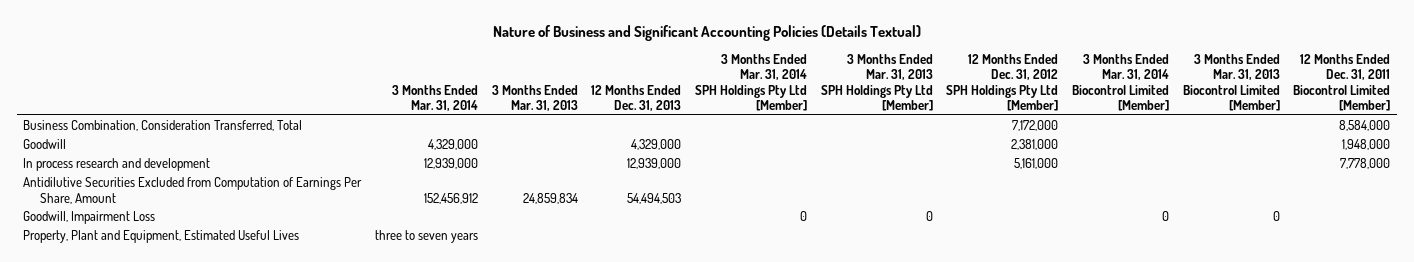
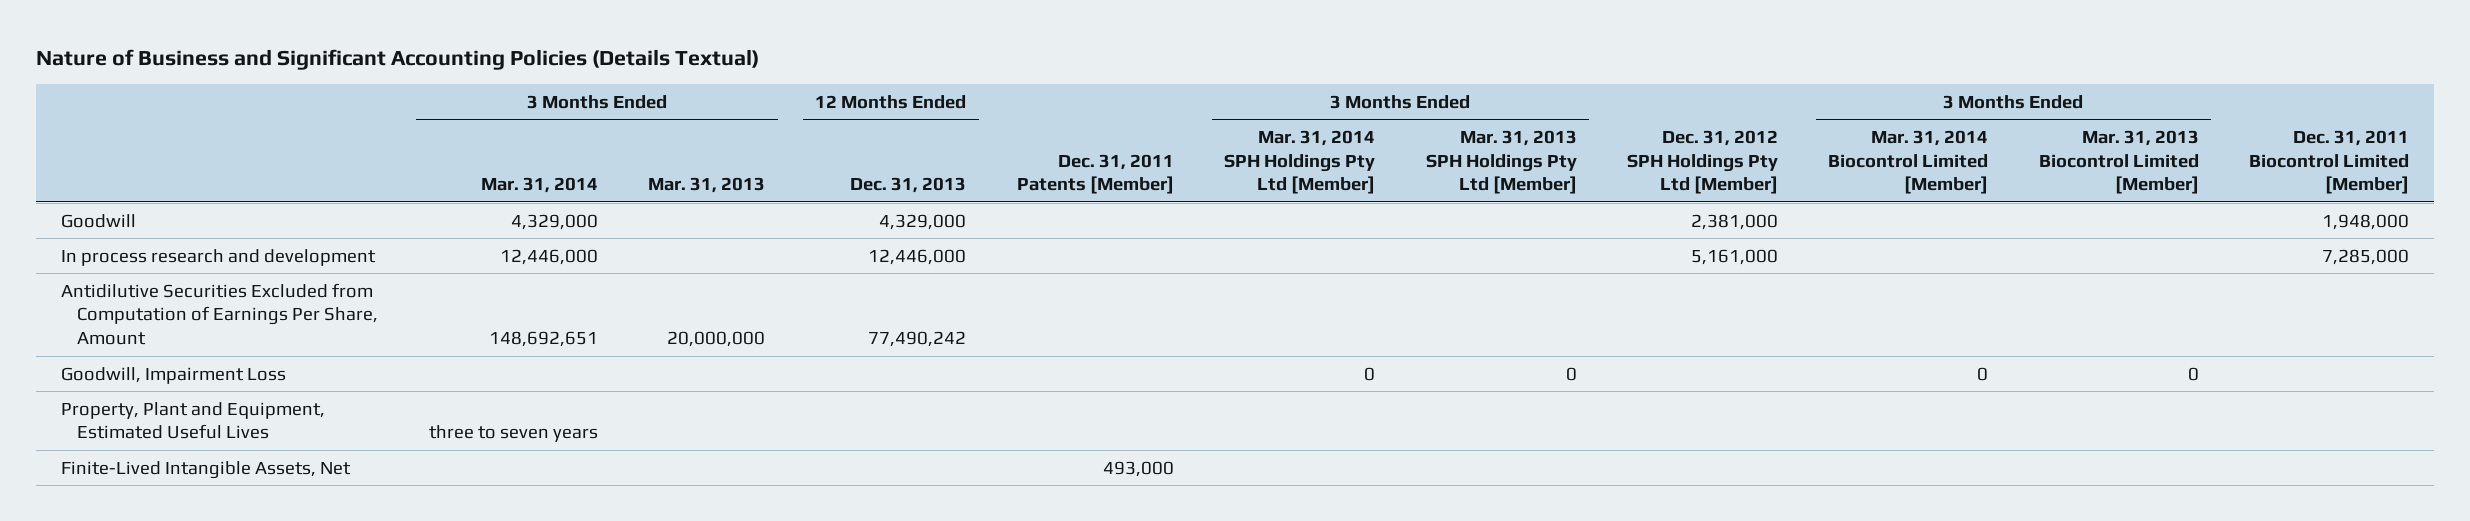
- | 3 Months Ended Mar. 31, 2014 | 3 Months Ended Mar. 31, 2013 | 12 Months Ended Dec. 31, 2013 | 3 Months Ended Mar. 31, 2014 SPH Holdings Pty Ltd [Member] | 3 Months Ended Mar. 31, 2013 SPH Holdings Pty Ltd [Member] | 12 Months Ended Dec. 31, 2012 SPH Holdings Pty Ltd [Member] | 3 Months Ended Mar. 31, 2014 Biocontrol Limited [Member] | 3 Months Ended Mar. 31, 2013 Biocontrol Limited [Member] | 12 Months Ended Dec. 31, 2011 Biocontrol Limited [Member]
+ | 3 Months Ended Mar. 31, 2014 | 3 Months Ended Mar. 31, 2013 | 12 Months Ended Dec. 31, 2013 | Dec. 31, 2011 Patents [Member] | 3 Months Ended Mar. 31, 2014 SPH Holdings Pty Ltd [Member] | 3 Months Ended Mar. 31, 2013 SPH Holdings Pty Ltd [Member] | Dec. 31, 2012 SPH Holdings Pty Ltd [Member] | 3 Months Ended Mar. 31, 2014 Biocontrol Limited [Member] | 3 Months Ended Mar. 31, 2013 Biocontrol Limited [Member] | Dec. 31, 2011 Biocontrol Limited [Member]
- Business Combination, Consideration Transferred, Total | | | | | | 7,172,000 | | | 8,584,000
- In process research and development | 12,939,000 | | 12,939,000 | | | 5,161,000 | | | 7,778,000
- Antidilutive Securities Excluded from Computation of Earnings Per Share, Amount | 152,456,912 | 24,859,834 | 54,494,503 | | | | | |
+ In process research and development | 12,446,000 | | 12,446,000 | | | | 5,161,000 | | | 7,285,000
+ Antidilutive Securities Excluded from Computation of Earnings Per Share, Amount | 148,692,651 | 20,000,000 | 77,490,242 | | | | | | |
+ Finite-Lived Intangible Assets, Net | | | | 493,000 | | | | | |

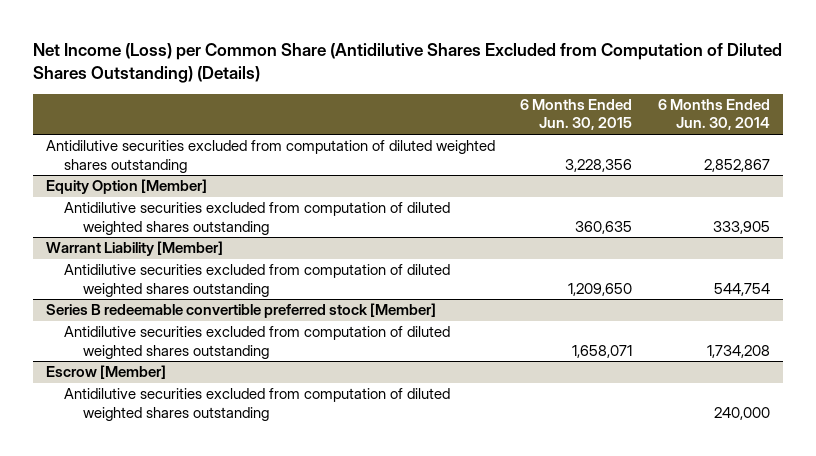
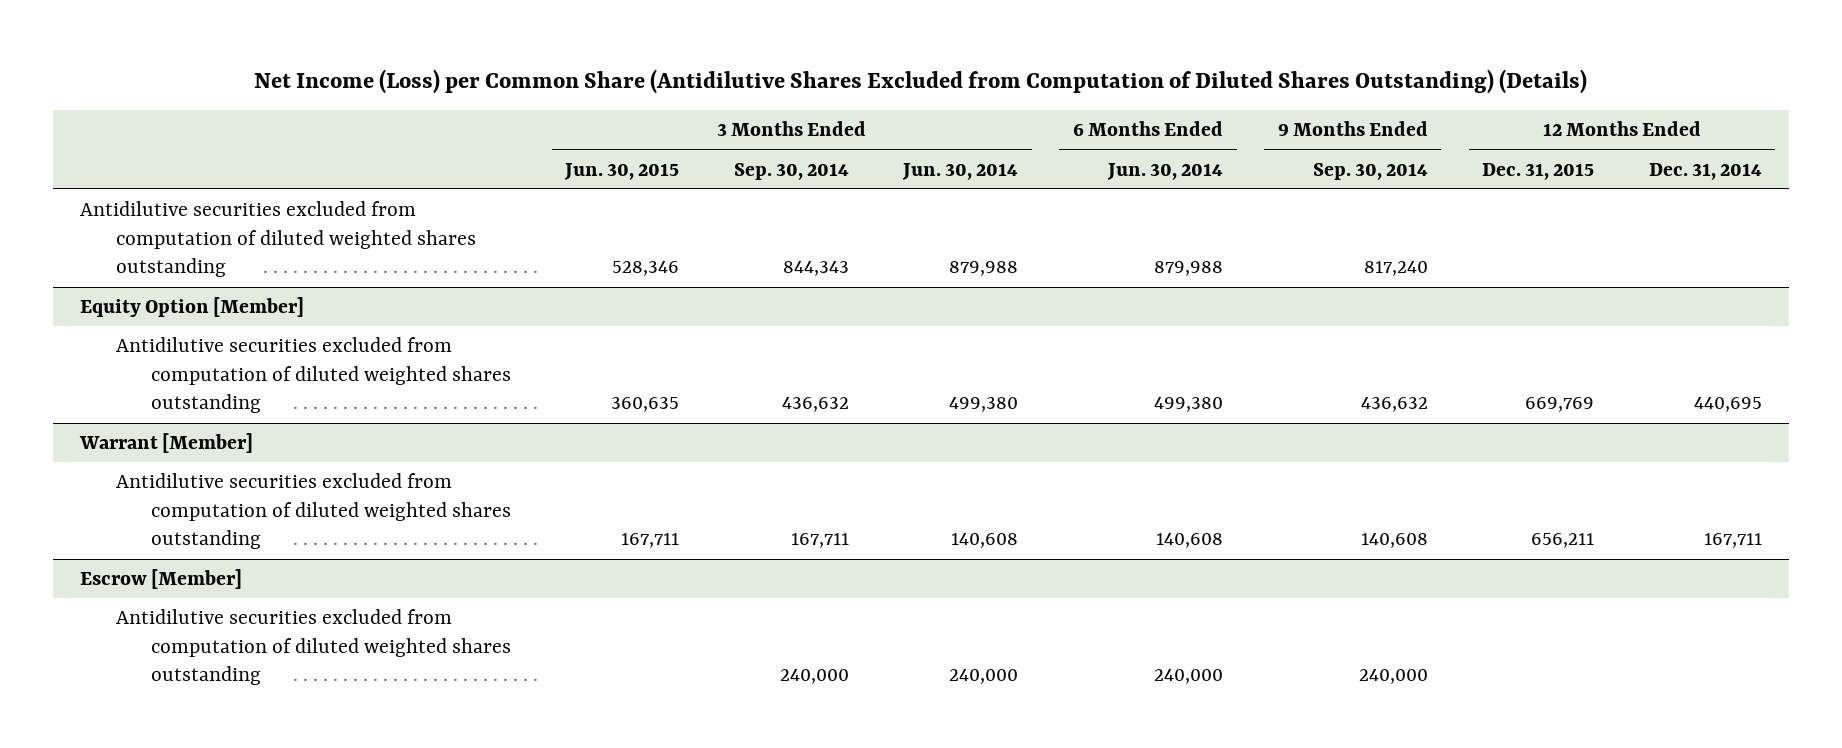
- | 6 Months Ended Jun. 30, 2015 | 6 Months Ended Jun. 30, 2014
+ | 3 Months Ended Jun. 30, 2015 | 3 Months Ended Sep. 30, 2014 | 3 Months Ended Jun. 30, 2014 | 6 Months Ended Jun. 30, 2014 | 9 Months Ended Sep. 30, 2014 | 12 Months Ended Dec. 31, 2015 | 12 Months Ended Dec. 31, 2014
- Antidilutive securities excluded from computation of diluted weighted shares outstanding | 3,228,356 | 2,852,867
+ Antidilutive securities excluded from computation of diluted weighted shares outstanding | 528,346 | 844,343 | 879,988 | 879,988 | 817,240 | |
@ Equity Option [Member]
- Antidilutive securities excluded from computation of diluted weighted shares outstanding | 360,635 | 333,905
- Warrant Liability [Member]
- Antidilutive securities excluded from computation of diluted weighted shares outstanding | 1,209,650 | 544,754
- Series B redeemable convertible preferred stock [Member]
- Antidilutive securities excluded from computation of diluted weighted shares outstanding | 1,658,071 | 1,734,208
@ Equity Option [Member]
+ Antidilutive securities excluded from computation of diluted weighted shares outstanding | 360,635 | 436,632 | 499,380 | 499,380 | 436,632 | 669,769 | 440,695
+ Warrant [Member]
+ Antidilutive securities excluded from computation of diluted weighted shares outstanding | 167,711 | 167,711 | 140,608 | 140,608 | 140,608 | 656,211 | 167,711

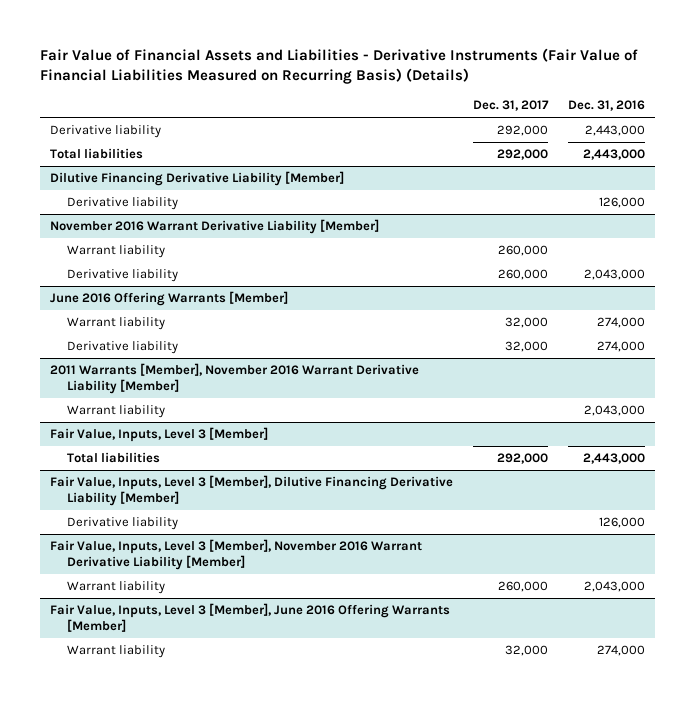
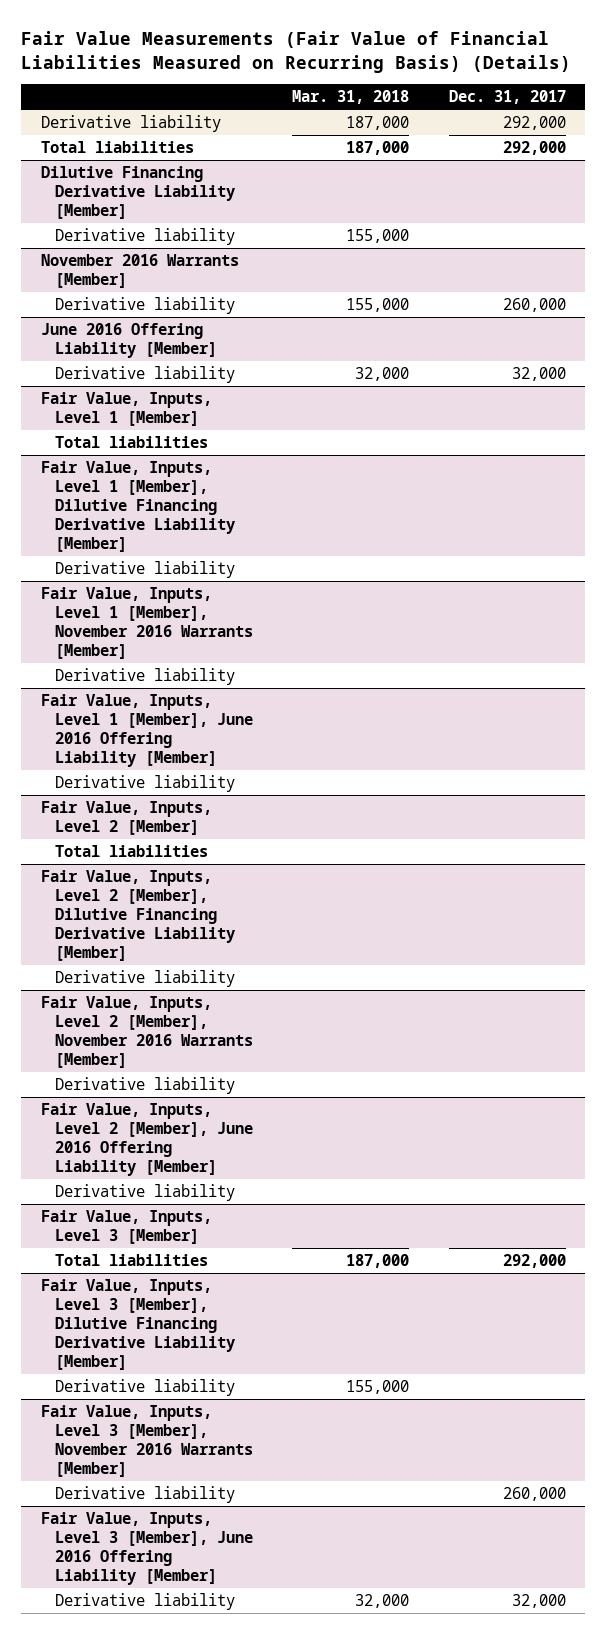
- Fair Value of Financial Assets and Liabilities - Derivative Instruments (Fair Value of Financial Liabilities Measured on Recurring Basis) (Details)
+ Fair Value Measurements (Fair Value of Financial Liabilities Measured on Recurring Basis) (Details)
- | Dec. 31, 2017 | Dec. 31, 2016
+ | Mar. 31, 2018 | Dec. 31, 2017
- November 2016 Warrant Derivative Liability [Member]
- Warrant liability | 260,000 |
+ November 2016 Warrants [Member]
- June 2016 Offering Warrants [Member]
- Warrant liability | 32,000 | 274,000
+ June 2016 Offering Liability [Member]
- 2011 Warrants [Member], November 2016 Warrant Derivative Liability [Member]
- Warrant liability | | 2,043,000
+ Fair Value, Inputs, Level 1 [Member]
+ Total liabilities
+ Fair Value, Inputs, Level 1 [Member], Dilutive Financing Derivative Liability [Member]
+ Derivative liability
+ Fair Value, Inputs, Level 1 [Member], November 2016 Warrants [Member]
+ Derivative liability
+ Fair Value, Inputs, Level 1 [Member], June 2016 Offering Liability [Member]
+ Derivative liability
+ Fair Value, Inputs, Level 2 [Member]
+ Total liabilities
+ Fair Value, Inputs, Level 2 [Member], Dilutive Financing Derivative Liability [Member]
+ Derivative liability
+ Fair Value, Inputs, Level 2 [Member], November 2016 Warrants [Member]
+ Derivative liability
+ Fair Value, Inputs, Level 2 [Member], June 2016 Offering Liability [Member]
+ Derivative liability
- Fair Value, Inputs, Level 3 [Member], November 2016 Warrant Derivative Liability [Member]
- Warrant liability | 260,000 | 2,043,000
- Fair Value, Inputs, Level 3 [Member], June 2016 Offering Warrants [Member]
- Warrant liability | 32,000 | 274,000
+ Fair Value, Inputs, Level 3 [Member], November 2016 Warrants [Member]
+ Derivative liability | | 260,000
+ Fair Value, Inputs, Level 3 [Member], June 2016 Offering Liability [Member]
+ Derivative liability | 32,000 | 32,000

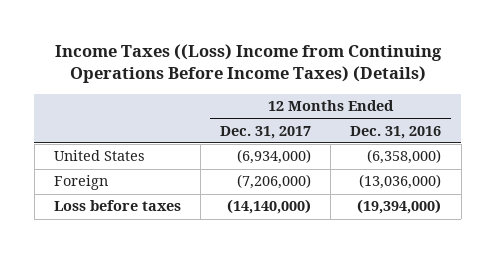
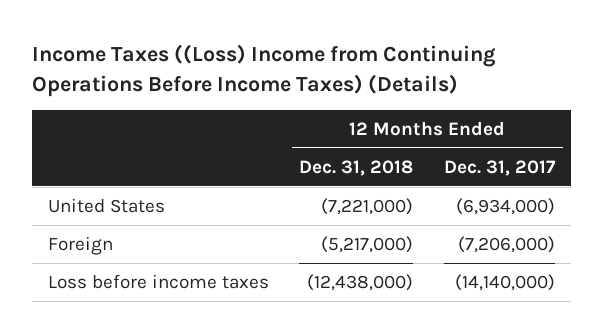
- | 12 Months Ended Dec. 31, 2017 | 12 Months Ended Dec. 31, 2016
+ | 12 Months Ended Dec. 31, 2018 | 12 Months Ended Dec. 31, 2017
- Loss before taxes | (14,140,000) | (19,394,000)
+ Loss before income taxes | (12,438,000) | (14,140,000)

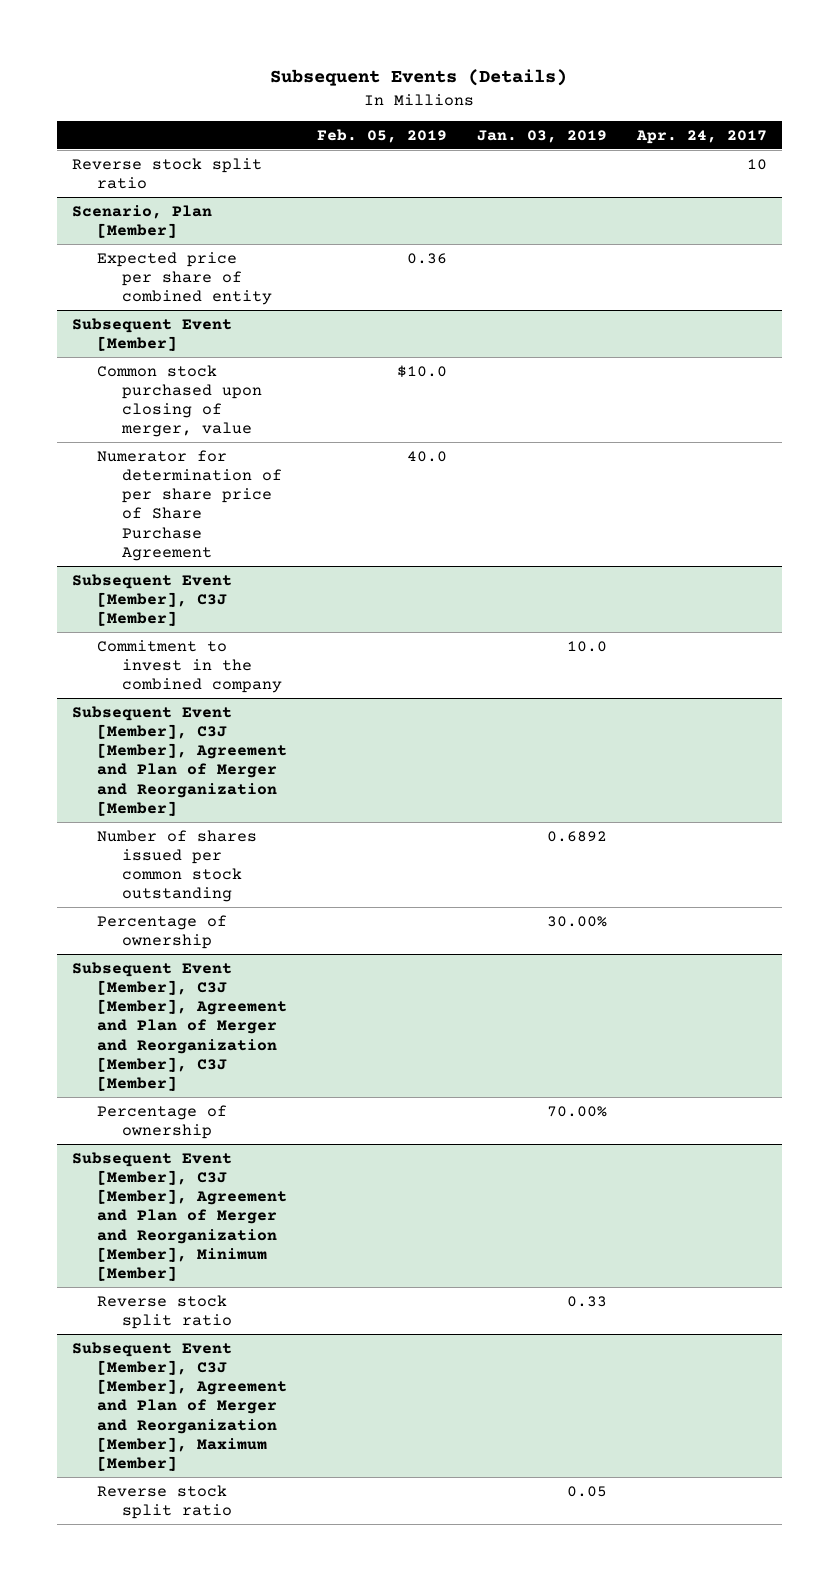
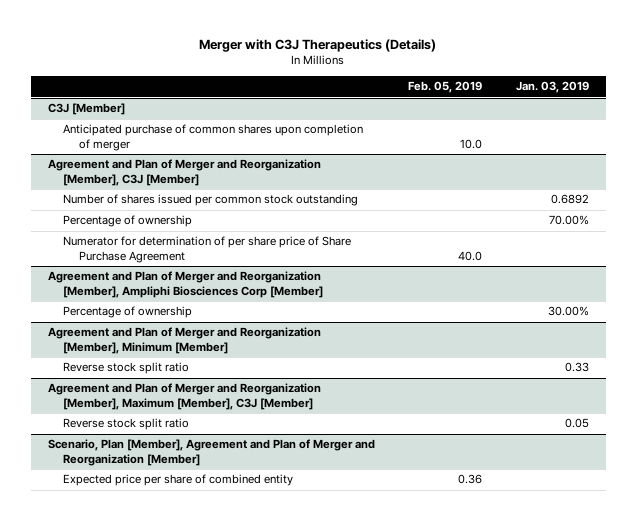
- Subsequent Events (Details)
+ Merger with C3J Therapeutics (Details)
- | Feb. 05, 2019 | Jan. 03, 2019 | Apr. 24, 2017
+ | Feb. 05, 2019 | Jan. 03, 2019
- Reverse stock split ratio | | | 10
- Scenario, Plan [Member]
- Expected price per share of combined entity | 0.36 | |
- Subsequent Event [Member]
- Common stock purchased upon closing of merger, value | $10.0 | |
- Numerator for determination of per share price of Share Purchase Agreement | 40.0 | |
- Subsequent Event [Member], C3J [Member]
- Commitment to invest in the combined company | | 10.0 |
- Subsequent Event [Member], C3J [Member], Agreement and Plan of Merger and Reorganization [Member]
+ C3J [Member]
+ Anticipated purchase of common shares upon completion of merger | 10.0 |
+ Agreement and Plan of Merger and Reorganization [Member], C3J [Member]
- Percentage of ownership | | 30.00% |
- Subsequent Event [Member], C3J [Member], Agreement and Plan of Merger and Reorganization [Member], C3J [Member]
- Subsequent Event [Member], C3J [Member], Agreement and Plan of Merger and Reorganization [Member], Minimum [Member]
+ Numerator for determination of per share price of Share Purchase Agreement | 40.0 |
+ Agreement and Plan of Merger and Reorganization [Member], Ampliphi Biosciences Corp [Member]
+ Percentage of ownership | | 30.00%
+ Agreement and Plan of Merger and Reorganization [Member], Minimum [Member]
- Subsequent Event [Member], C3J [Member], Agreement and Plan of Merger and Reorganization [Member], Maximum [Member]
+ Agreement and Plan of Merger and Reorganization [Member], Maximum [Member], C3J [Member]
+ Scenario, Plan [Member], Agreement and Plan of Merger and Reorganization [Member]
+ Expected price per share of combined entity | 0.36 |

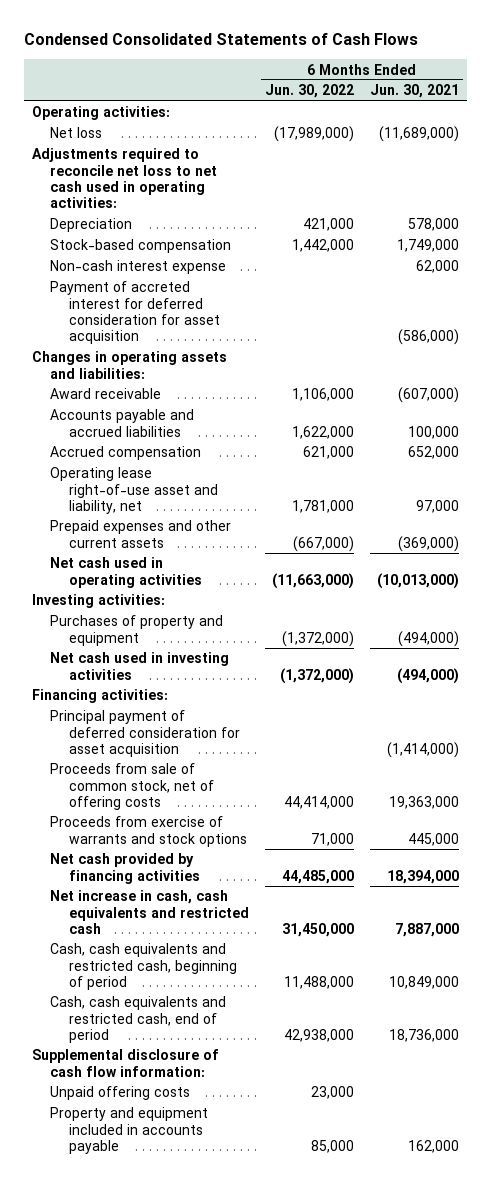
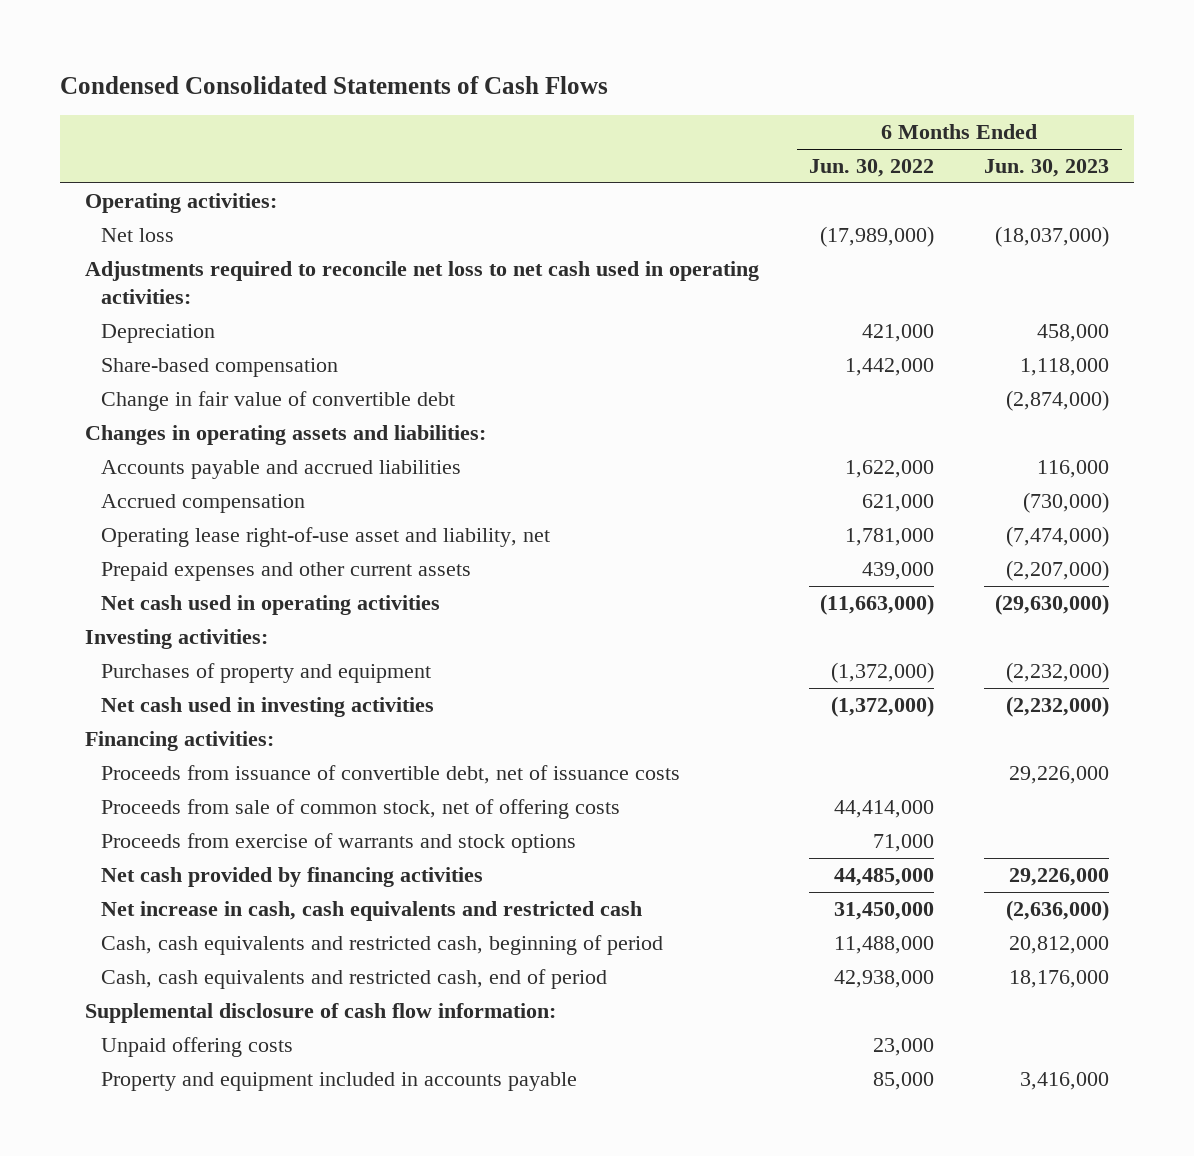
- | 6 Months Ended Jun. 30, 2022 | 6 Months Ended Jun. 30, 2021
+ | 6 Months Ended Jun. 30, 2022 | 6 Months Ended Jun. 30, 2023
- Stock-based compensation | 1,442,000 | 1,749,000
- Non-cash interest expense | | 62,000
- Payment of accreted interest for deferred consideration for asset acquisition | | (586,000)
+ Share-based compensation | 1,442,000 | 1,118,000
+ Change in fair value of convertible debt | | (2,874,000)
- Award receivable | 1,106,000 | (607,000)
- Prepaid expenses and other current assets | (667,000) | (369,000)
+ Prepaid expenses and other current assets | 439,000 | (2,207,000)
- Principal payment of deferred consideration for asset acquisition | | (1,414,000)
+ Proceeds from issuance of convertible debt, net of issuance costs | | 29,226,000

